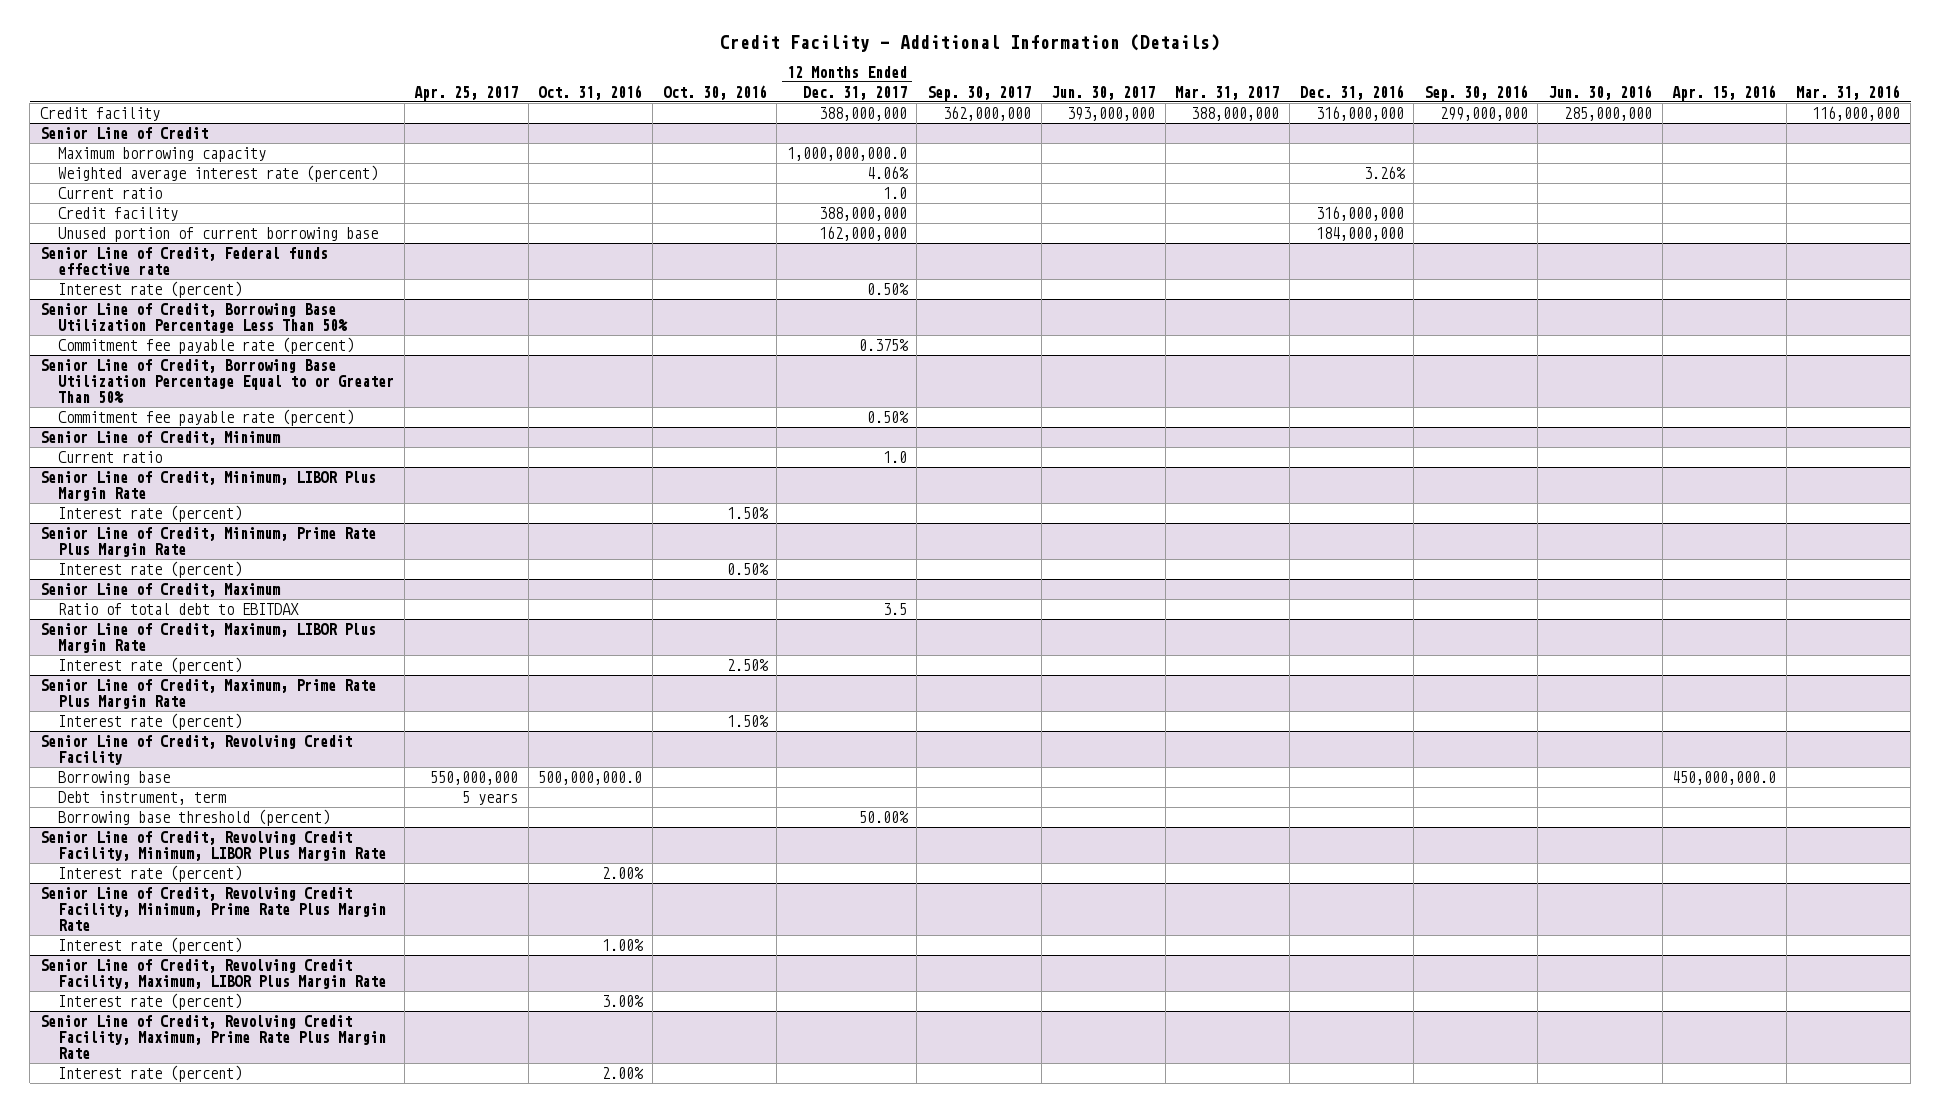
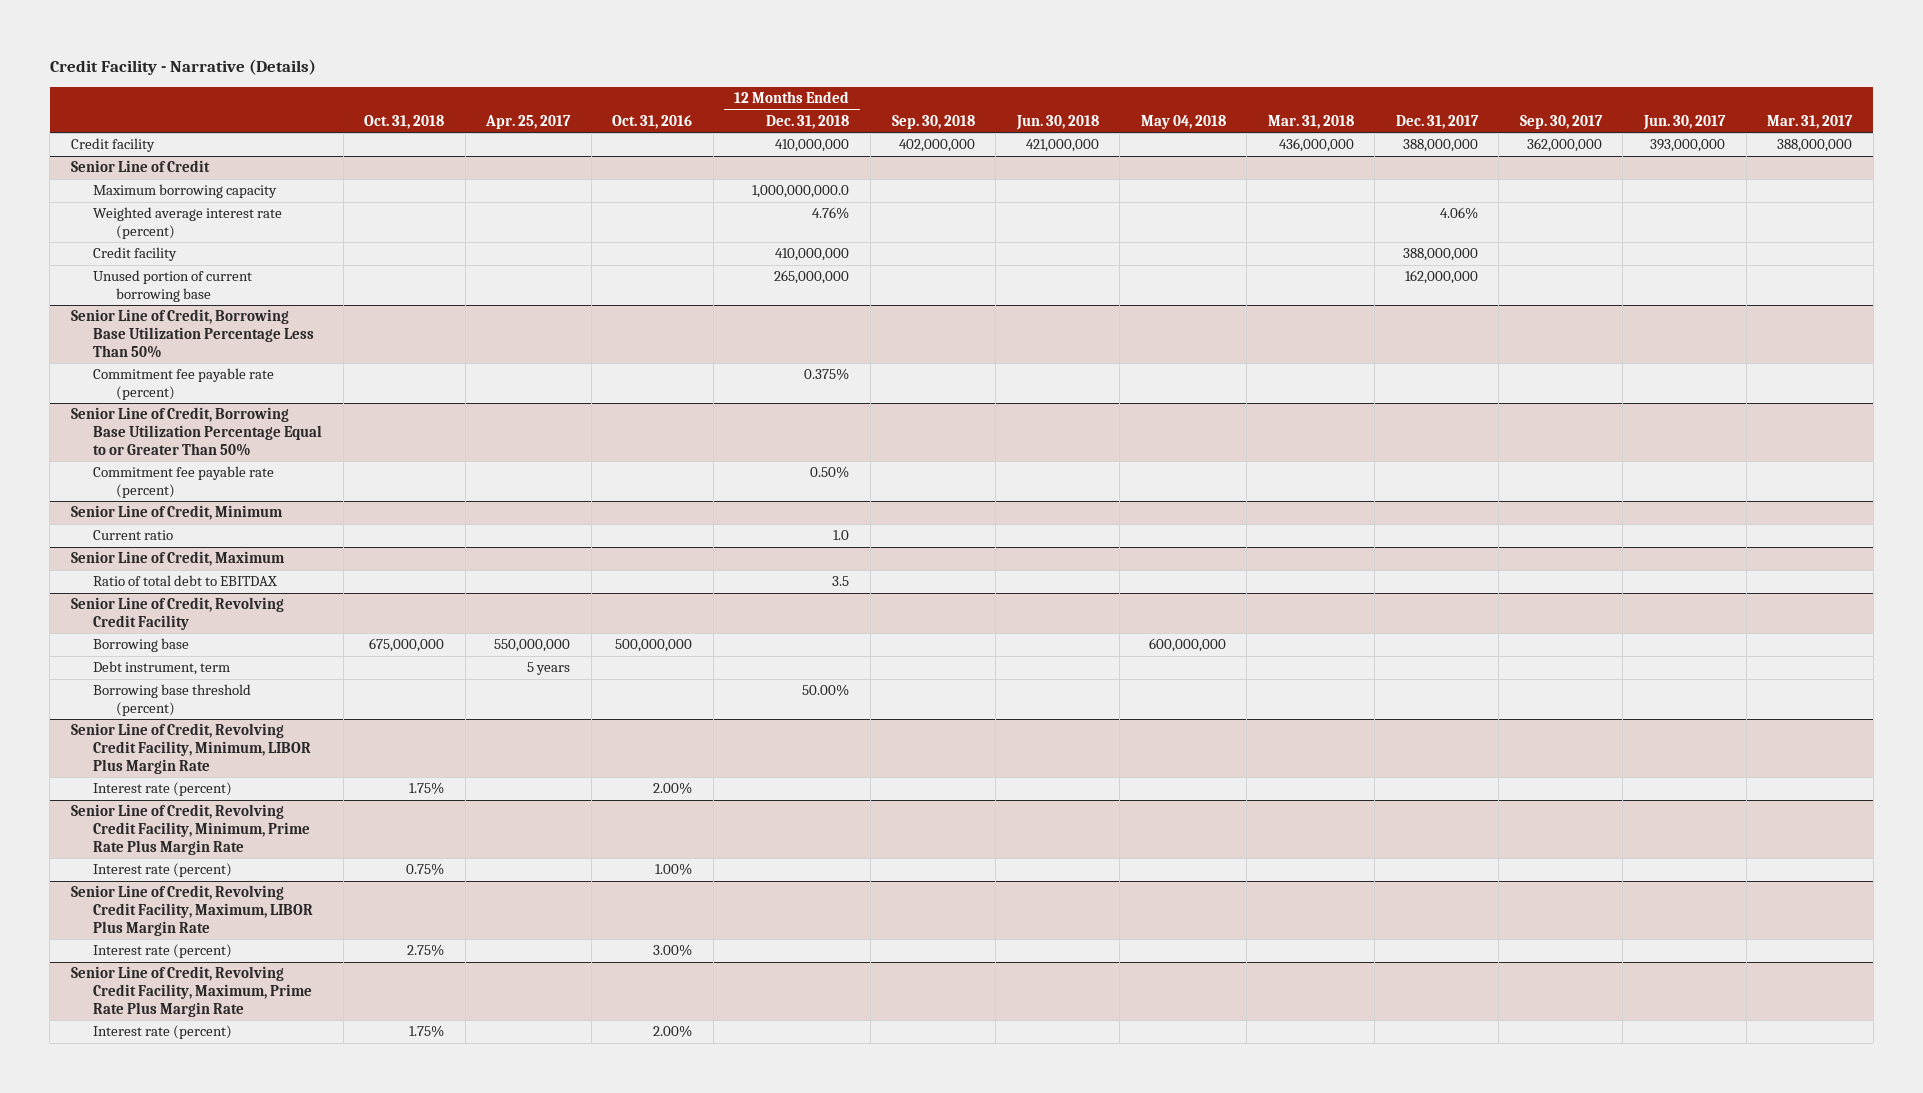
- Credit Facility - Additional Information (Details)
+ Credit Facility - Narrative (Details)
- | Apr. 25, 2017 | Oct. 31, 2016 | Oct. 30, 2016 | 12 Months Ended Dec. 31, 2017 | Sep. 30, 2017 | Jun. 30, 2017 | Mar. 31, 2017 | Dec. 31, 2016 | Sep. 30, 2016 | Jun. 30, 2016 | Apr. 15, 2016 | Mar. 31, 2016
+ | Oct. 31, 2018 | Apr. 25, 2017 | Oct. 31, 2016 | 12 Months Ended Dec. 31, 2018 | Sep. 30, 2018 | Jun. 30, 2018 | May 04, 2018 | Mar. 31, 2018 | Dec. 31, 2017 | Sep. 30, 2017 | Jun. 30, 2017 | Mar. 31, 2017
@ Senior Line of Credit
- Current ratio | | | | 1.0 | | | | | | | |
- Senior Line of Credit, Federal funds effective rate
- Interest rate (percent) | | | | 0.50% | | | | | | | |
- Senior Line of Credit, Minimum, LIBOR Plus Margin Rate
- Interest rate (percent) | | | 1.50% | | | | | | | | |
- Senior Line of Credit, Minimum, Prime Rate Plus Margin Rate
- Interest rate (percent) | | | 0.50% | | | | | | | | |
- Senior Line of Credit, Maximum, LIBOR Plus Margin Rate
- Interest rate (percent) | | | 2.50% | | | | | | | | |
- Senior Line of Credit, Maximum, Prime Rate Plus Margin Rate
- Interest rate (percent) | | | 1.50% | | | | | | | | |
@ Senior Line of Credit, Revolving Credit Facility
- Borrowing base | 550,000,000 | 500,000,000.0 | | | | | | | | | 450,000,000.0 |
+ Borrowing base | 675,000,000 | 550,000,000 | 500,000,000 | | | | 600,000,000 | | | | |

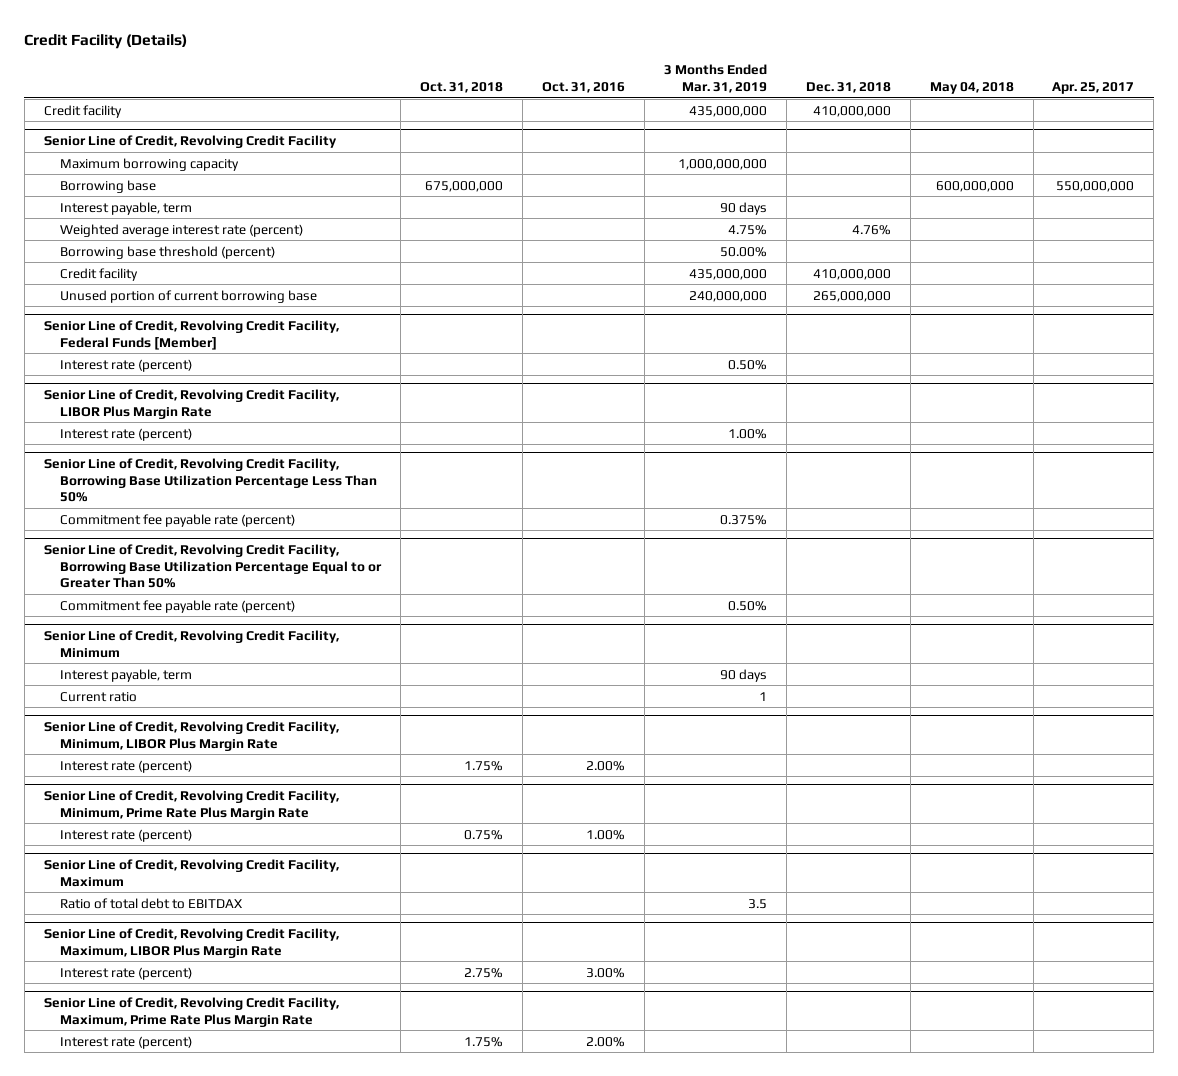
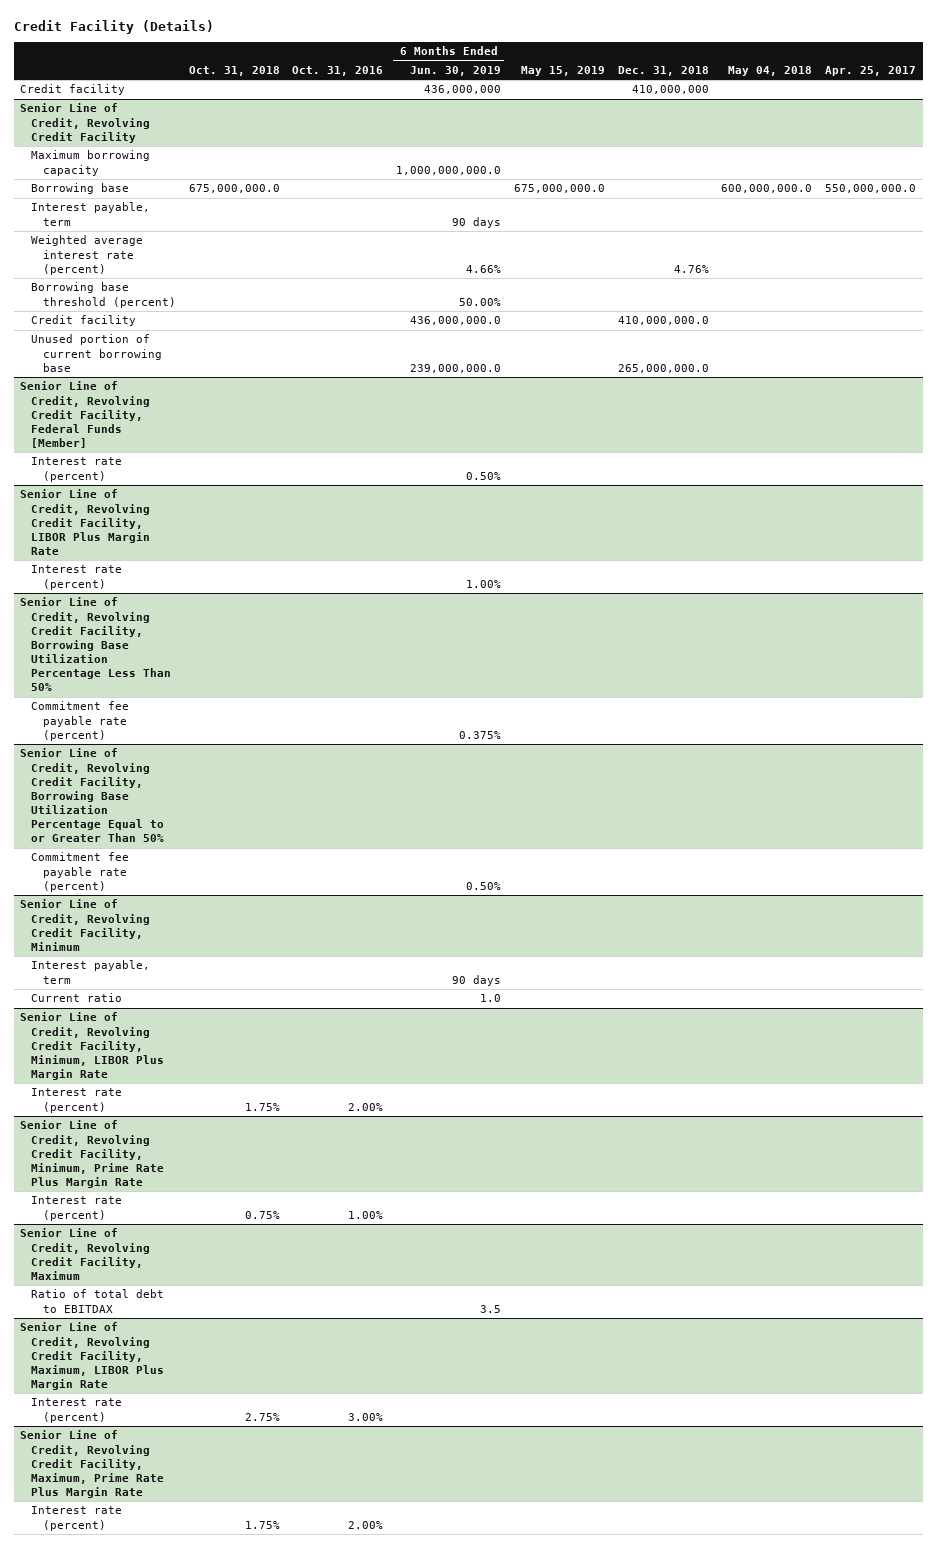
- | Oct. 31, 2018 | Oct. 31, 2016 | 3 Months Ended Mar. 31, 2019 | Dec. 31, 2018 | May 04, 2018 | Apr. 25, 2017
+ | Oct. 31, 2018 | Oct. 31, 2016 | 6 Months Ended Jun. 30, 2019 | May 15, 2019 | Dec. 31, 2018 | May 04, 2018 | Apr. 25, 2017
@ Senior Line of Credit, Revolving Credit Facility
- Borrowing base | 675,000,000 | | | | 600,000,000 | 550,000,000
+ Borrowing base | 675,000,000.0 | | | 675,000,000.0 | | 600,000,000.0 | 550,000,000.0
- Credit facility | | | 435,000,000 | 410,000,000 | |
- Unused portion of current borrowing base | | | 240,000,000 | 265,000,000 | |
+ Credit facility | | | 436,000,000.0 | | 410,000,000.0 | |
+ Unused portion of current borrowing base | | | 239,000,000.0 | | 265,000,000.0 | |

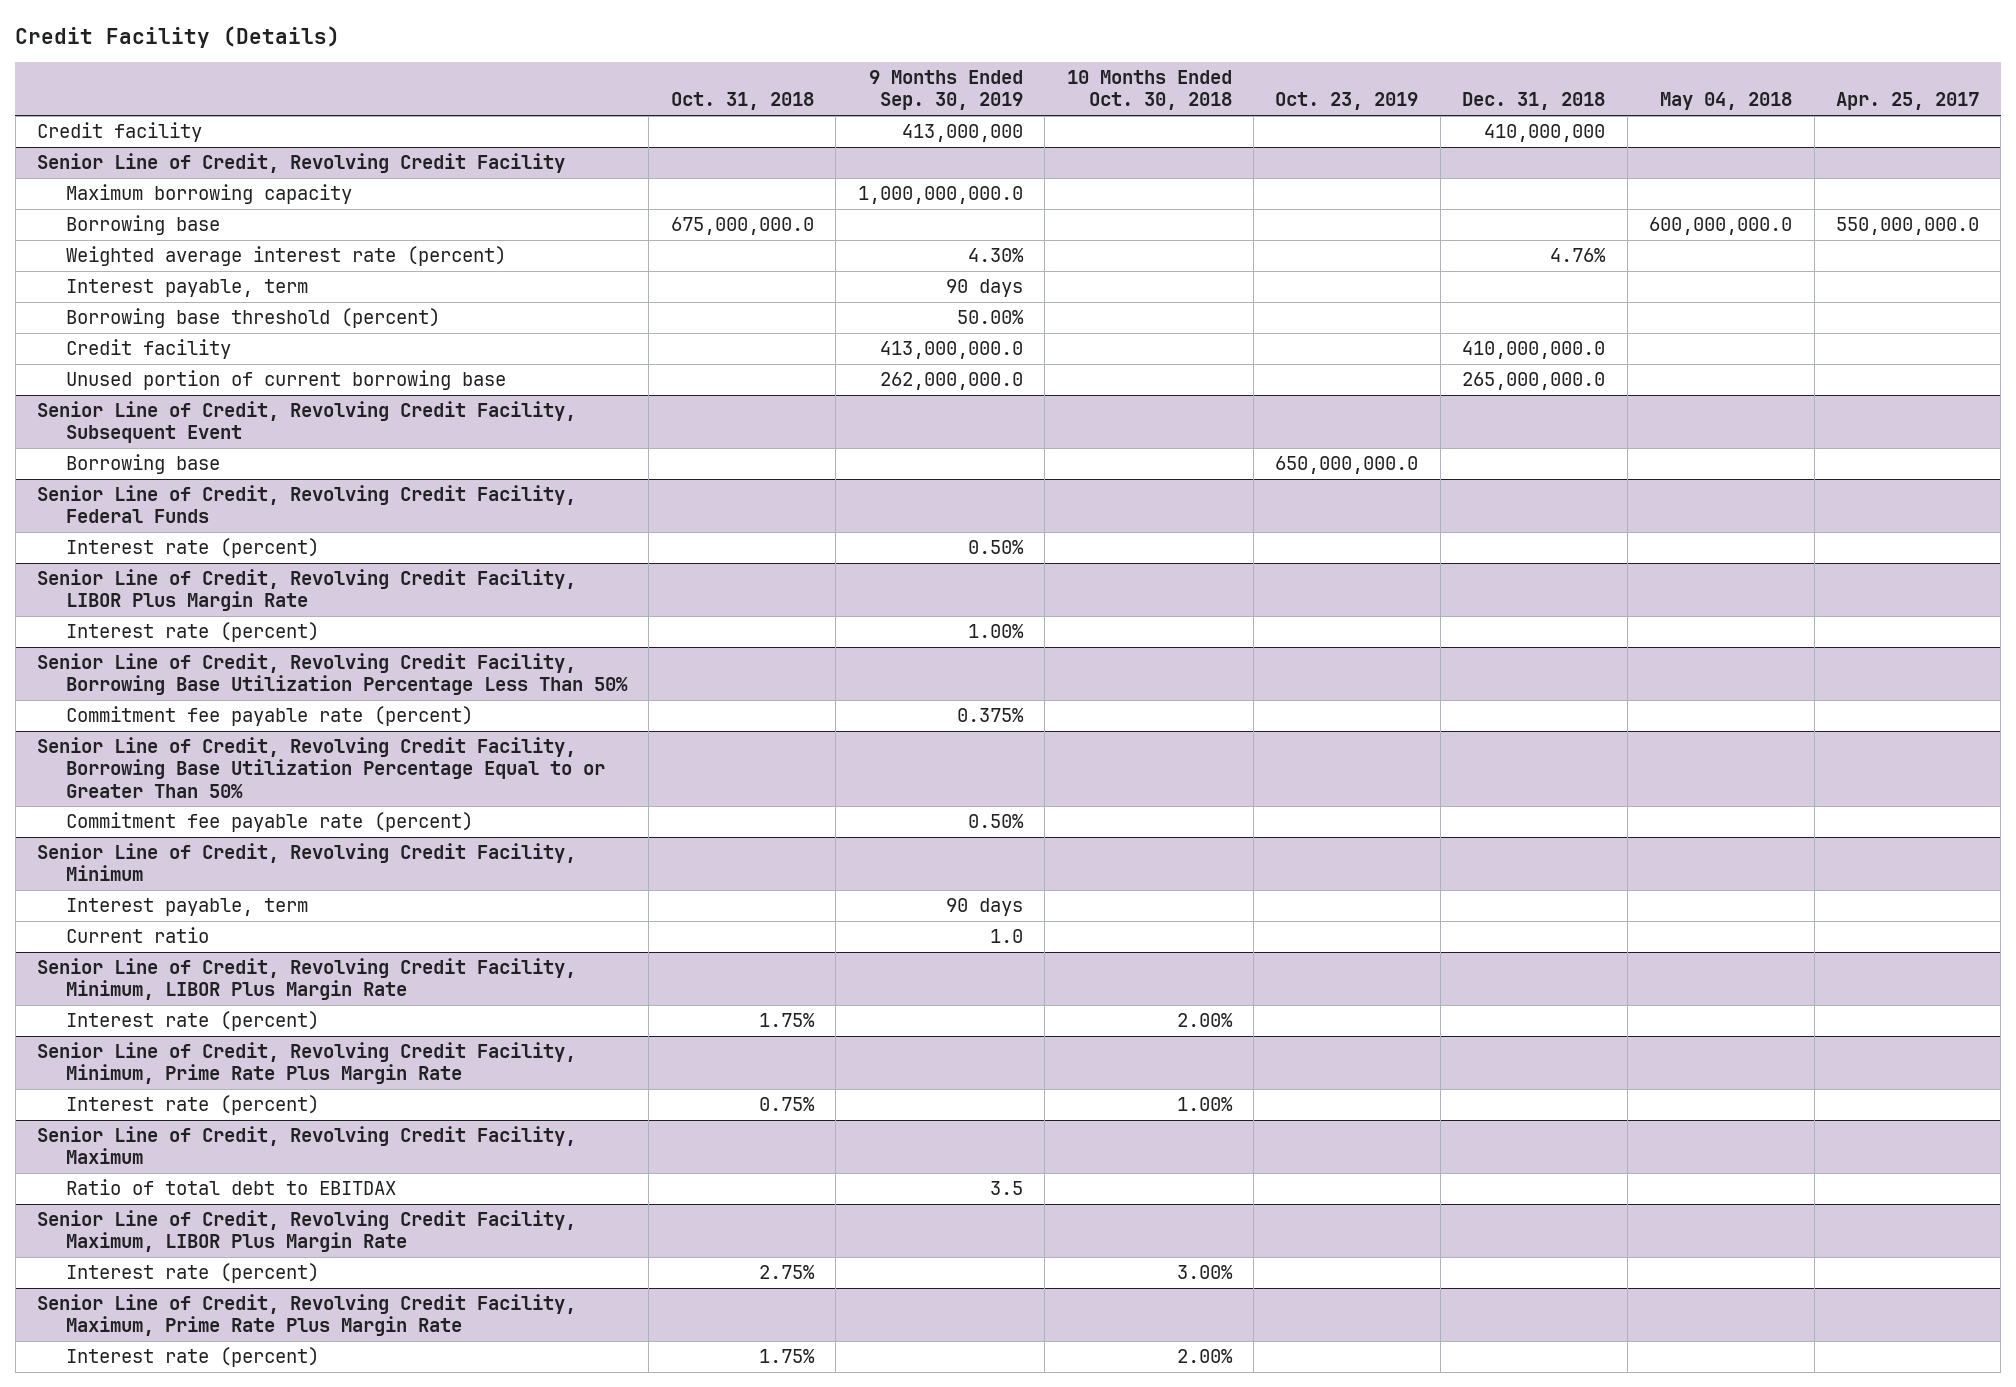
- | Oct. 31, 2018 | Oct. 31, 2016 | 6 Months Ended Jun. 30, 2019 | May 15, 2019 | Dec. 31, 2018 | May 04, 2018 | Apr. 25, 2017
+ | Oct. 31, 2018 | 9 Months Ended Sep. 30, 2019 | 10 Months Ended Oct. 30, 2018 | Oct. 23, 2019 | Dec. 31, 2018 | May 04, 2018 | Apr. 25, 2017
@ Senior Line of Credit, Revolving Credit Facility
moved down: Interest payable, term | | 90 days | | | | |
- Senior Line of Credit, Revolving Credit Facility, Federal Funds [Member]
+ Senior Line of Credit, Revolving Credit Facility, Subsequent Event
+ Borrowing base | | | | 650,000,000.0 | | |
+ Senior Line of Credit, Revolving Credit Facility, Federal Funds

